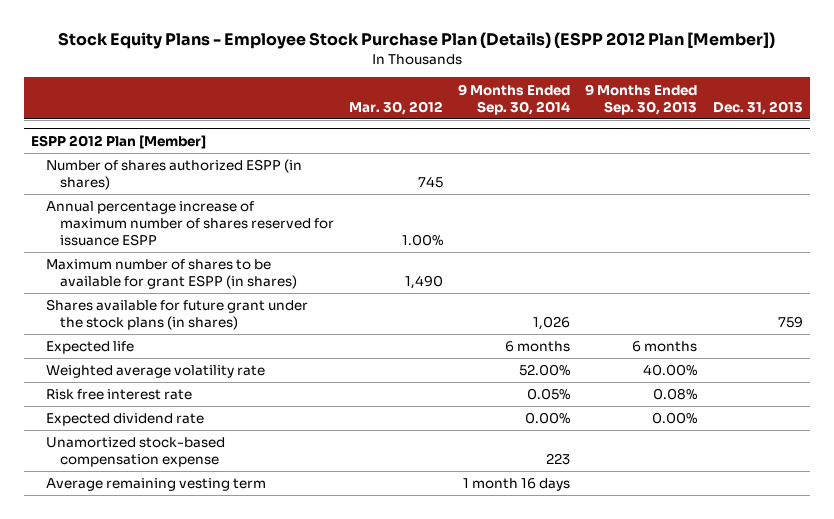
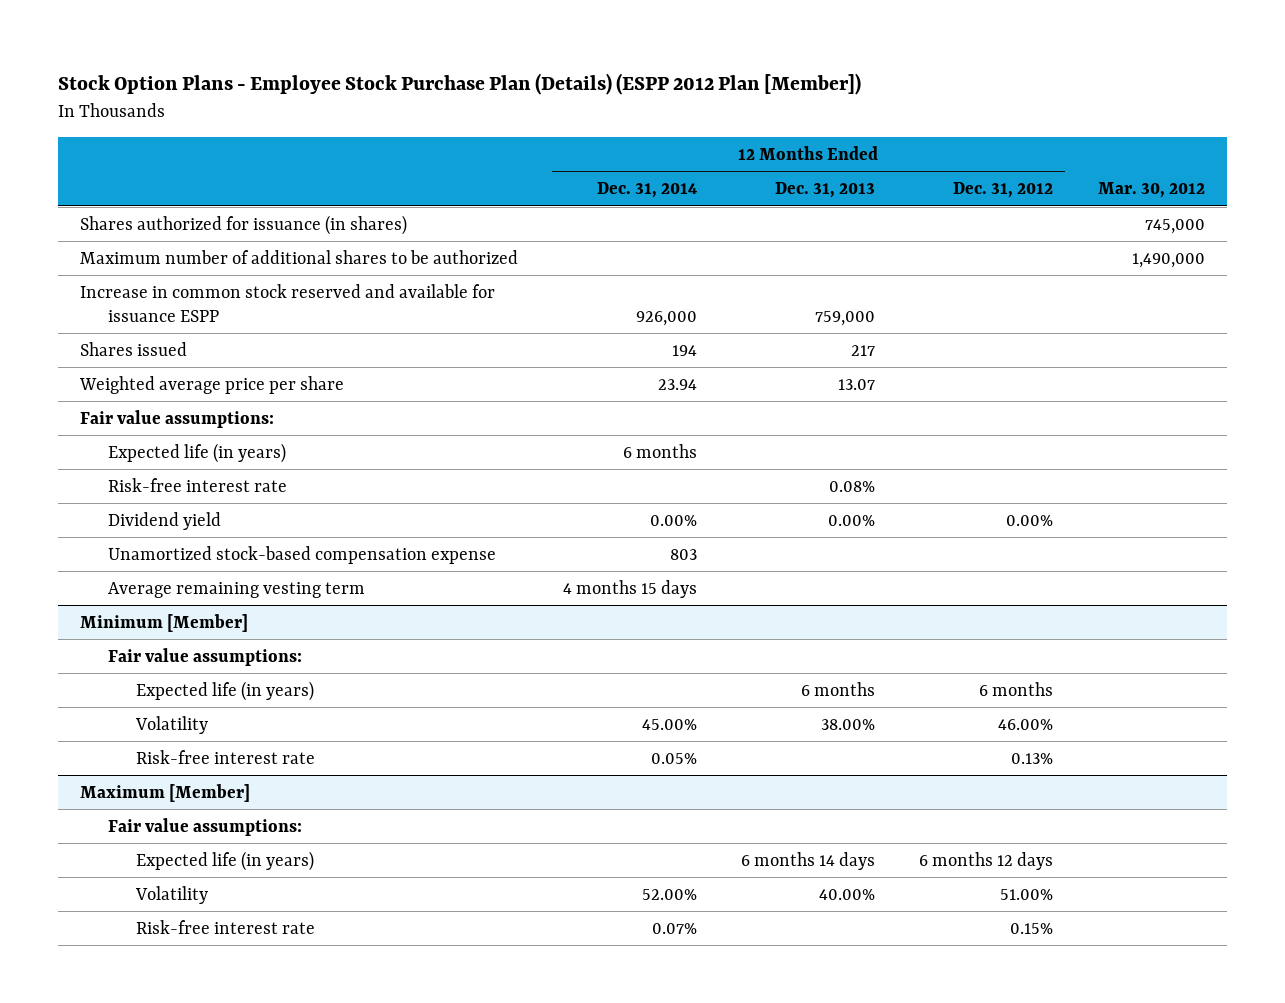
- Stock Equity Plans - Employee Stock Purchase Plan (Details) (ESPP 2012 Plan [Member])
+ Stock Option Plans - Employee Stock Purchase Plan (Details) (ESPP 2012 Plan [Member])
- | Mar. 30, 2012 | 9 Months Ended Sep. 30, 2014 | 9 Months Ended Sep. 30, 2013 | Dec. 31, 2013
+ | 12 Months Ended Dec. 31, 2014 | 12 Months Ended Dec. 31, 2013 | 12 Months Ended Dec. 31, 2012 | Mar. 30, 2012
- ESPP 2012 Plan [Member]
- Number of shares authorized ESPP (in shares) | 745 | | |
- Annual percentage increase of maximum number of shares reserved for issuance ESPP | 1.00% | | |
- Maximum number of shares to be available for grant ESPP (in shares) | 1,490 | | |
- Shares available for future grant under the stock plans (in shares) | | 1,026 | | 759
- Expected life | | 6 months | 6 months |
- Weighted average volatility rate | | 52.00% | 40.00% |
- Risk free interest rate | | 0.05% | 0.08% |
- Expected dividend rate | | 0.00% | 0.00% |
- Unamortized stock-based compensation expense | | 223 | |
- Average remaining vesting term | | 1 month 16 days | |
+ Shares authorized for issuance (in shares) | | | | 745,000
+ Maximum number of additional shares to be authorized | | | | 1,490,000
+ Increase in common stock reserved and available for issuance ESPP | 926,000 | 759,000 | |
+ Shares issued | 194 | 217 | |
+ Weighted average price per share | 23.94 | 13.07 | |
+ Fair value assumptions:
+ Expected life (in years) | 6 months | | |
+ Risk-free interest rate | | 0.08% | |
+ Dividend yield | 0.00% | 0.00% | 0.00% |
+ Unamortized stock-based compensation expense | 803 | | |
+ Average remaining vesting term | 4 months 15 days | | |
+ Minimum [Member]
+ Fair value assumptions:
+ Expected life (in years) | | 6 months | 6 months |
+ Volatility | 45.00% | 38.00% | 46.00% |
+ Risk-free interest rate | 0.05% | | 0.13% |
+ Maximum [Member]
+ Fair value assumptions:
+ Expected life (in years) | | 6 months 14 days | 6 months 12 days |
+ Volatility | 52.00% | 40.00% | 51.00% |
+ Risk-free interest rate | 0.07% | | 0.15% |

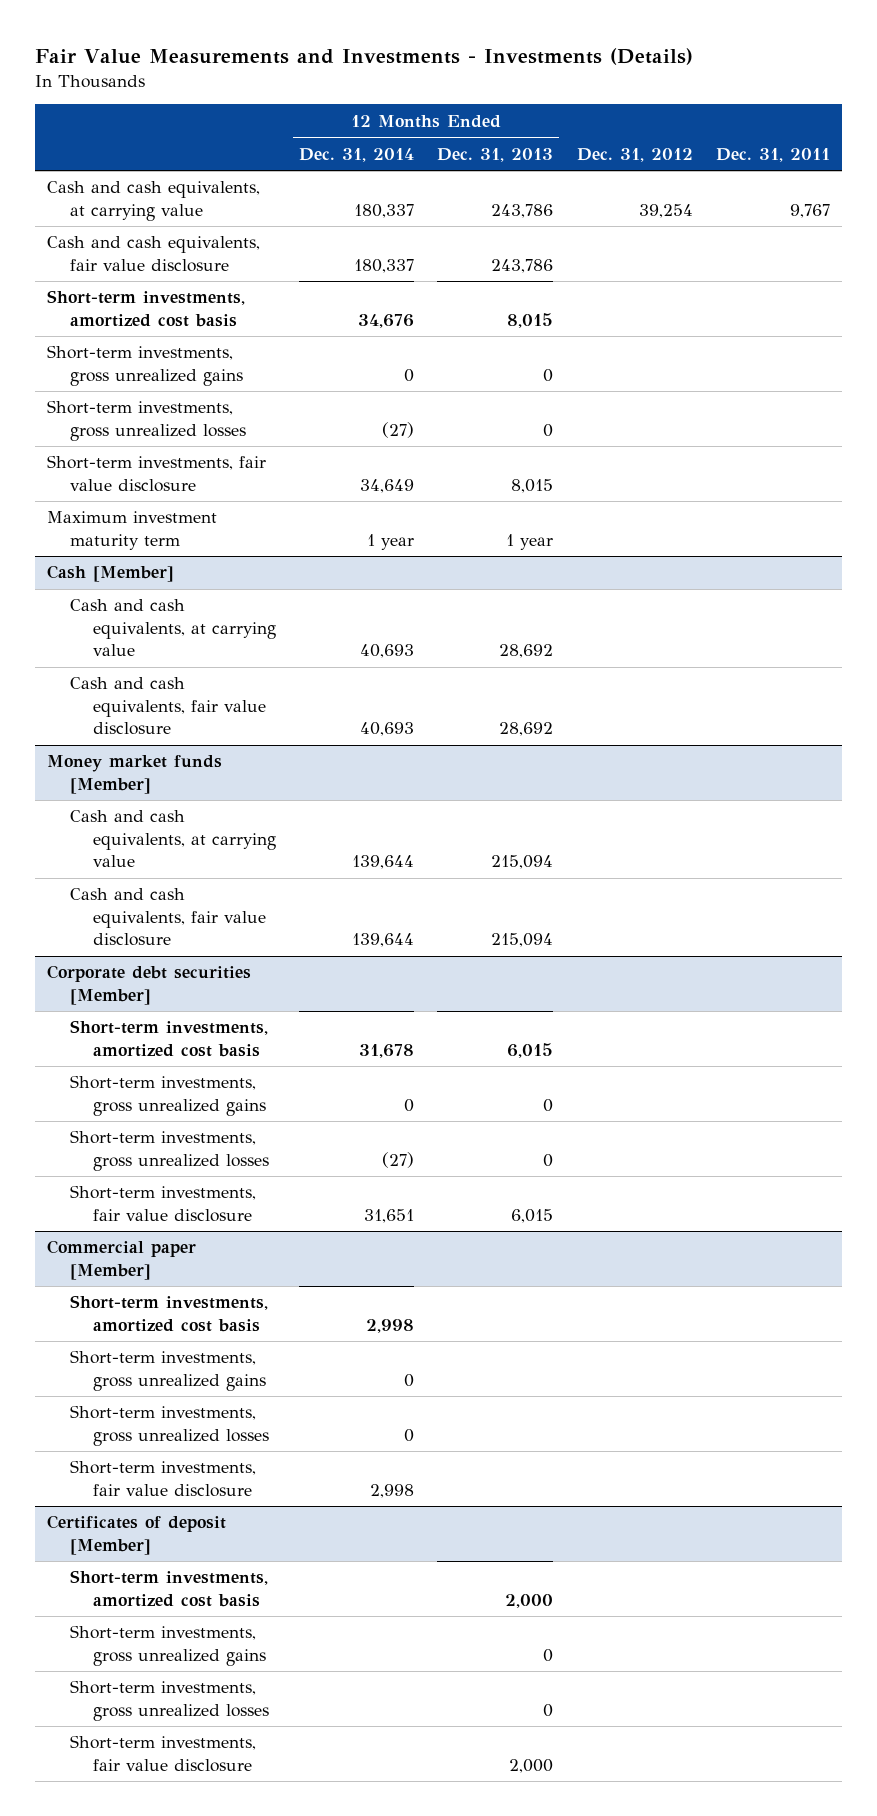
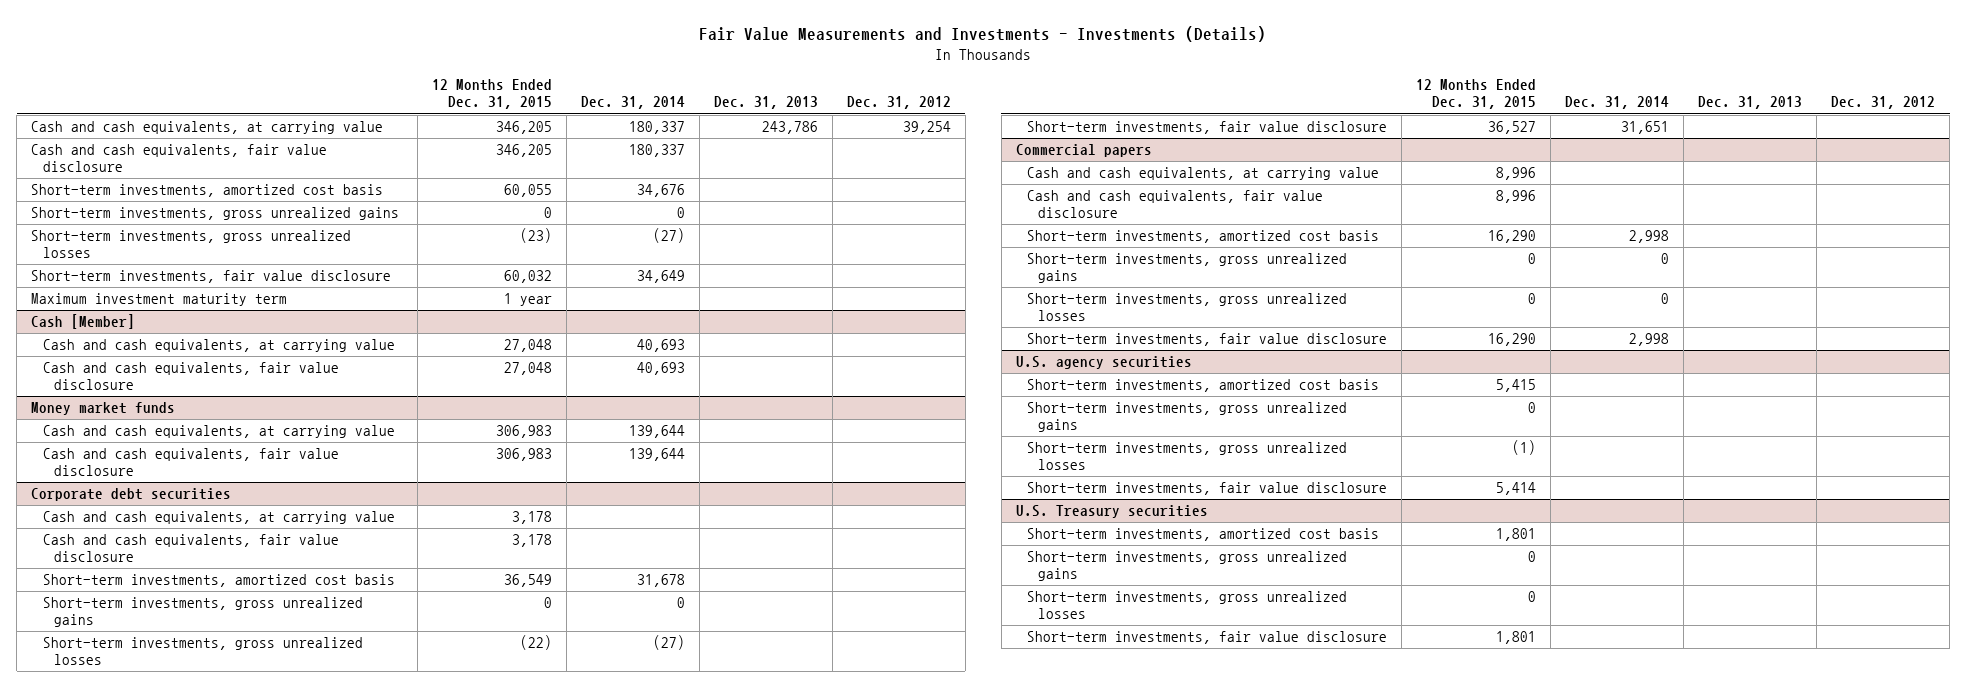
- | 12 Months Ended Dec. 31, 2014 | 12 Months Ended Dec. 31, 2013 | Dec. 31, 2012 | Dec. 31, 2011
+ | 12 Months Ended Dec. 31, 2015 | Dec. 31, 2014 | Dec. 31, 2013 | Dec. 31, 2012
- Money market funds [Member]
+ Money market funds
- Corporate debt securities [Member]
+ Corporate debt securities
+ Cash and cash equivalents, at carrying value | 3,178 | | |
+ Cash and cash equivalents, fair value disclosure | 3,178 | | |
- Commercial paper [Member]
+ Commercial papers
+ Cash and cash equivalents, at carrying value | 8,996 | | |
+ Cash and cash equivalents, fair value disclosure | 8,996 | | |
- Certificates of deposit [Member]
- Short-term investments, amortized cost basis | | 2,000 | |
- Short-term investments, gross unrealized gains | | 0 | |
- Short-term investments, gross unrealized losses | | 0 | |
- Short-term investments, fair value disclosure | | 2,000 | |
+ U.S. agency securities
+ Short-term investments, amortized cost basis | 5,415 | | |
+ Short-term investments, gross unrealized gains | 0 | | |
+ Short-term investments, gross unrealized losses | (1) | | |
+ Short-term investments, fair value disclosure | 5,414 | | |
+ U.S. Treasury securities
+ Short-term investments, amortized cost basis | 1,801 | | |
+ Short-term investments, gross unrealized gains | 0 | | |
+ Short-term investments, gross unrealized losses | 0 | | |
+ Short-term investments, fair value disclosure | 1,801 | | |

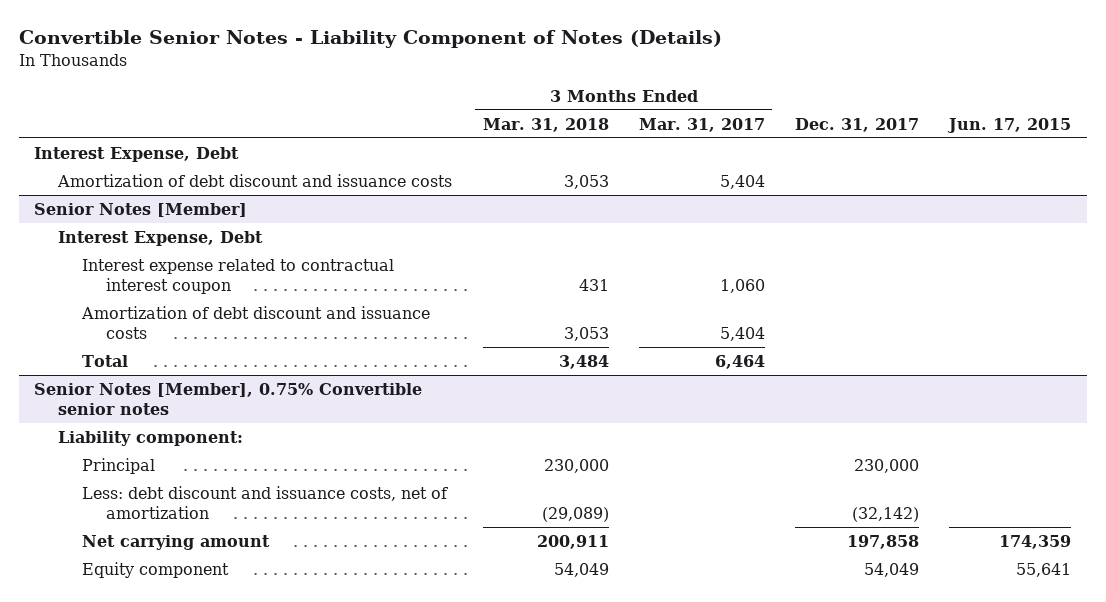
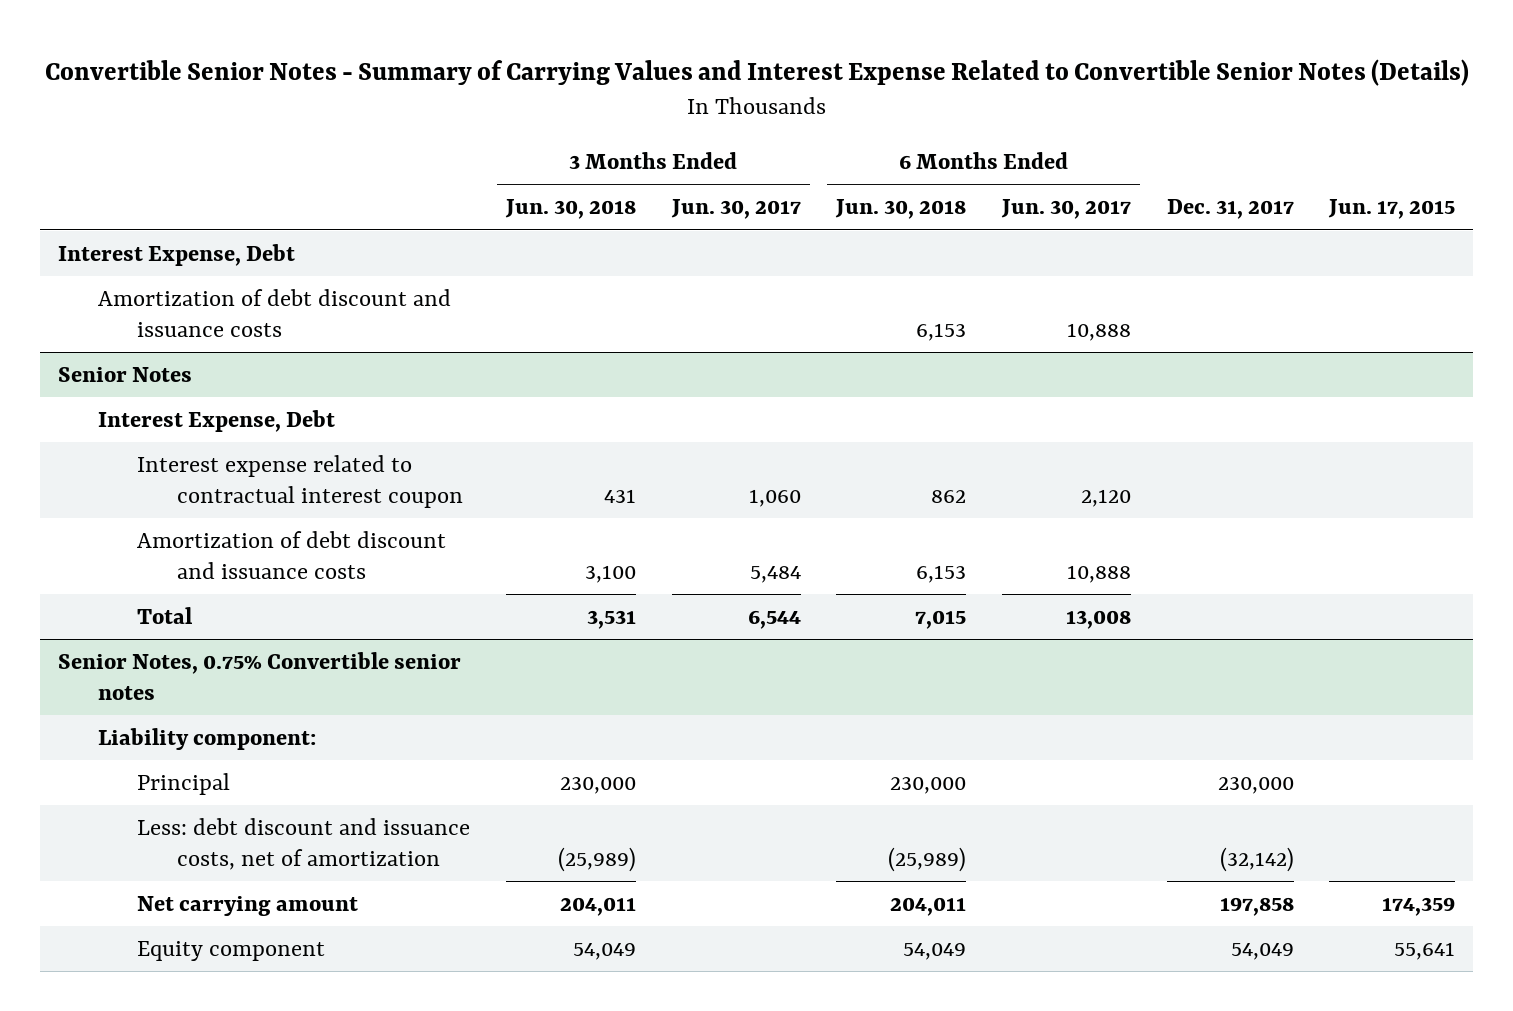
- Convertible Senior Notes - Liability Component of Notes (Details)
+ Convertible Senior Notes - Summary of Carrying Values and Interest Expense Related to Convertible Senior Notes (Details)
- | 3 Months Ended Mar. 31, 2018 | 3 Months Ended Mar. 31, 2017 | Dec. 31, 2017 | Jun. 17, 2015
+ | 3 Months Ended Jun. 30, 2018 | 3 Months Ended Jun. 30, 2017 | 6 Months Ended Jun. 30, 2018 | 6 Months Ended Jun. 30, 2017 | Dec. 31, 2017 | Jun. 17, 2015
- Senior Notes [Member]
+ Senior Notes
- Senior Notes [Member], 0.75% Convertible senior notes
+ Senior Notes, 0.75% Convertible senior notes

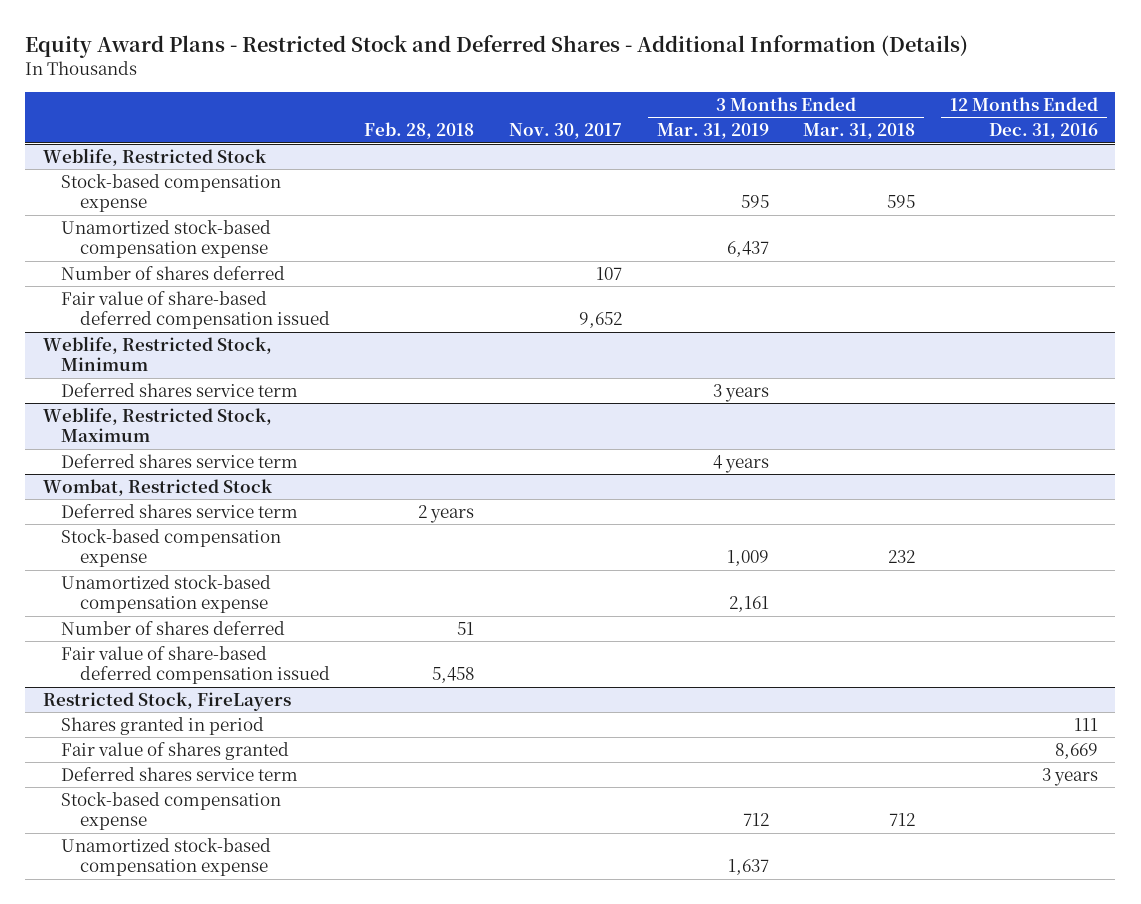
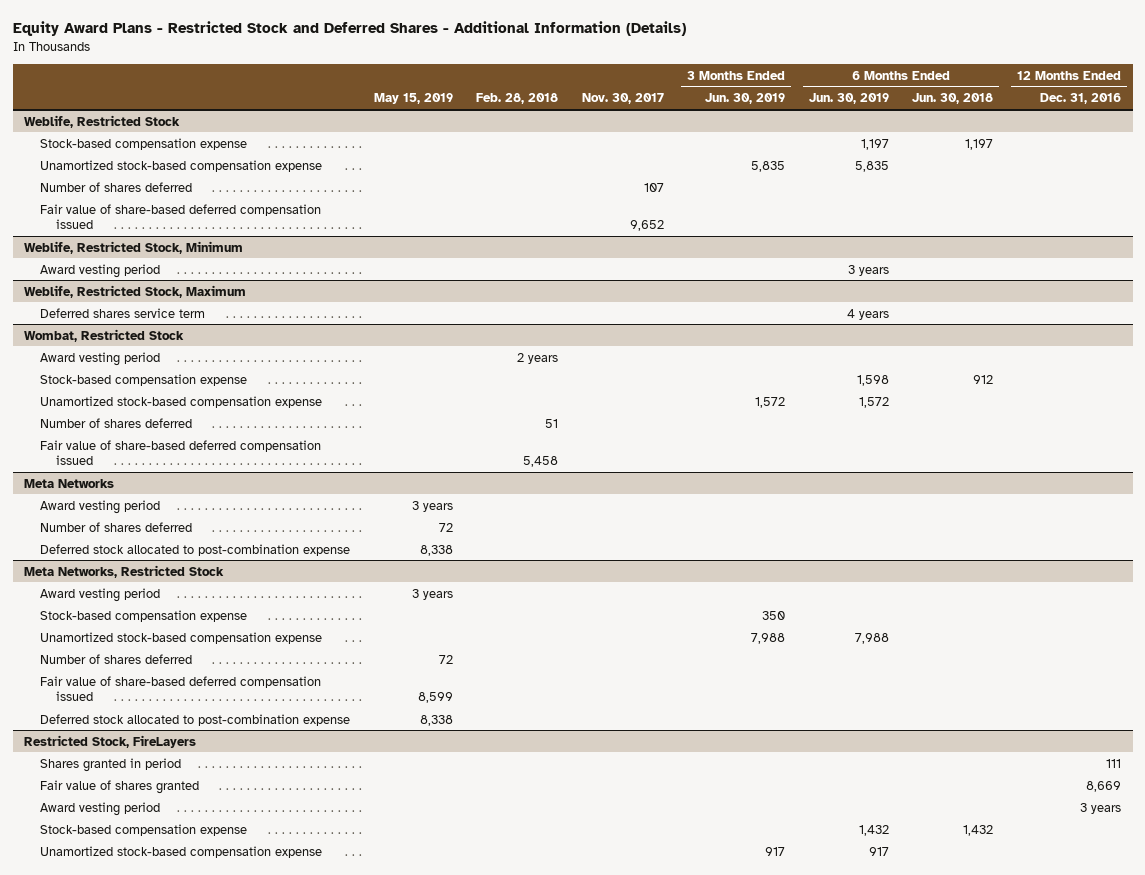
- | Feb. 28, 2018 | Nov. 30, 2017 | 3 Months Ended Mar. 31, 2019 | 3 Months Ended Mar. 31, 2018 | 12 Months Ended Dec. 31, 2016
+ | May 15, 2019 | Feb. 28, 2018 | Nov. 30, 2017 | 3 Months Ended Jun. 30, 2019 | 6 Months Ended Jun. 30, 2019 | 6 Months Ended Jun. 30, 2018 | 12 Months Ended Dec. 31, 2016
@ Weblife, Restricted Stock, Minimum
- Deferred shares service term | | | 3 years | |
+ Award vesting period | | | | | 3 years | |
@ Wombat, Restricted Stock
- Deferred shares service term | 2 years | | | |
+ Award vesting period | | 2 years | | | | |
+ Meta Networks
+ Award vesting period | 3 years | | | | | |
+ Number of shares deferred | 72 | | | | | |
+ Deferred stock allocated to post-combination expense | 8,338 | | | | | |
+ Meta Networks, Restricted Stock
+ Award vesting period | 3 years | | | | | |
+ Stock-based compensation expense | | | | 350 | | |
+ Unamortized stock-based compensation expense | | | | 7,988 | 7,988 | |
+ Number of shares deferred | 72 | | | | | |
+ Fair value of share-based deferred compensation issued | 8,599 | | | | | |
+ Deferred stock allocated to post-combination expense | 8,338 | | | | | |
@ Restricted Stock, FireLayers
- Deferred shares service term | | | | | 3 years
+ Award vesting period | | | | | | | 3 years

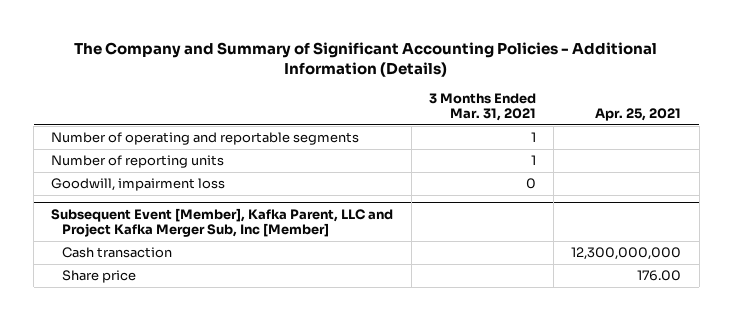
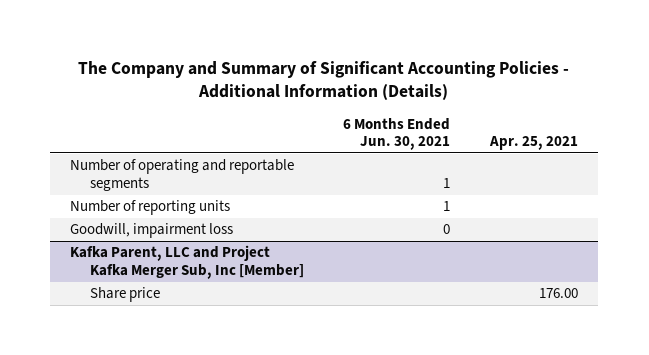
- | 3 Months Ended Mar. 31, 2021 | Apr. 25, 2021
+ | 6 Months Ended Jun. 30, 2021 | Apr. 25, 2021
- Subsequent Event [Member], Kafka Parent, LLC and Project Kafka Merger Sub, Inc [Member]
- Cash transaction | | 12,300,000,000
+ Kafka Parent, LLC and Project Kafka Merger Sub, Inc [Member]

